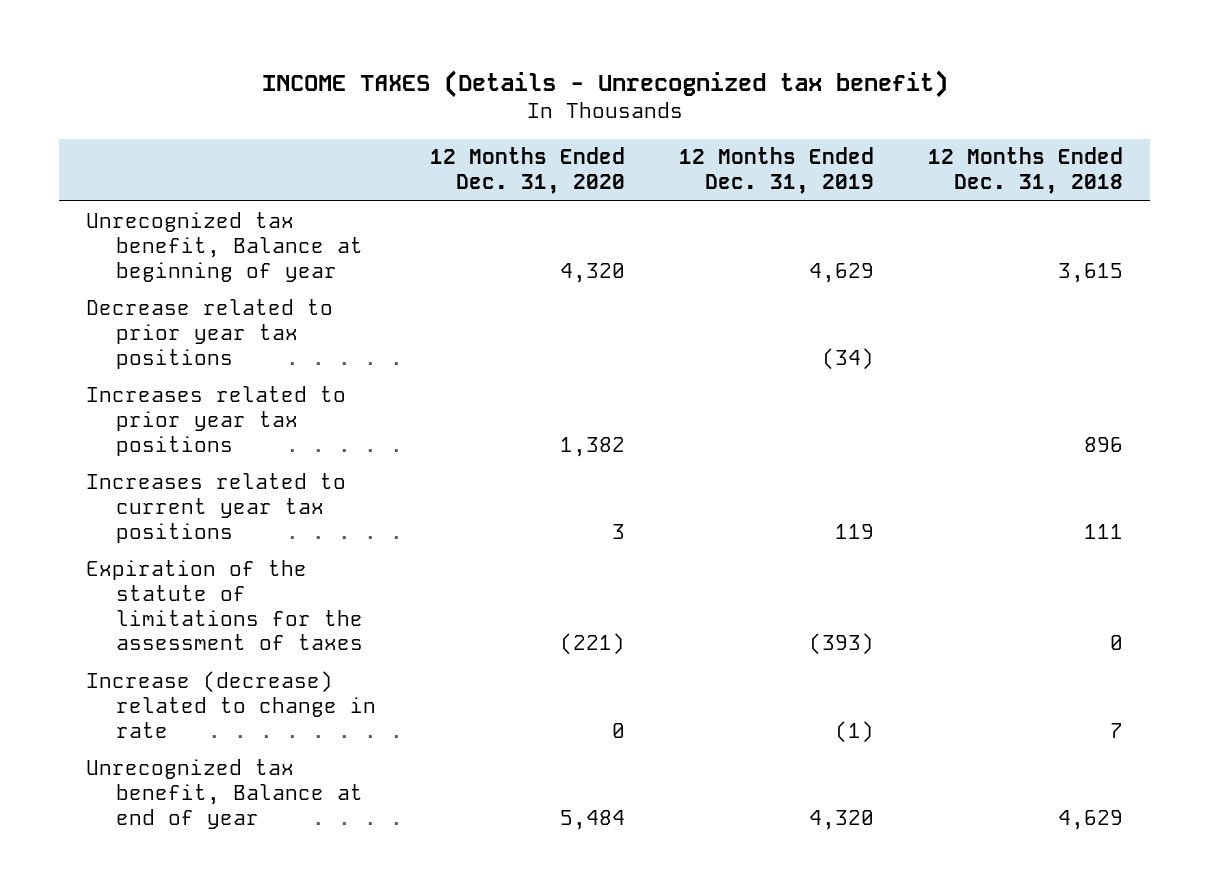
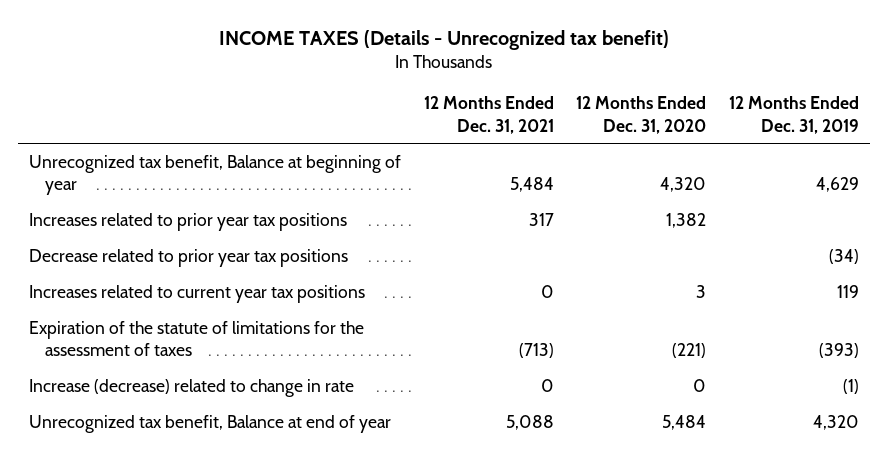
- | 12 Months Ended Dec. 31, 2020 | 12 Months Ended Dec. 31, 2019 | 12 Months Ended Dec. 31, 2018
+ | 12 Months Ended Dec. 31, 2021 | 12 Months Ended Dec. 31, 2020 | 12 Months Ended Dec. 31, 2019
moved down: Decrease related to prior year tax positions | | | (34)

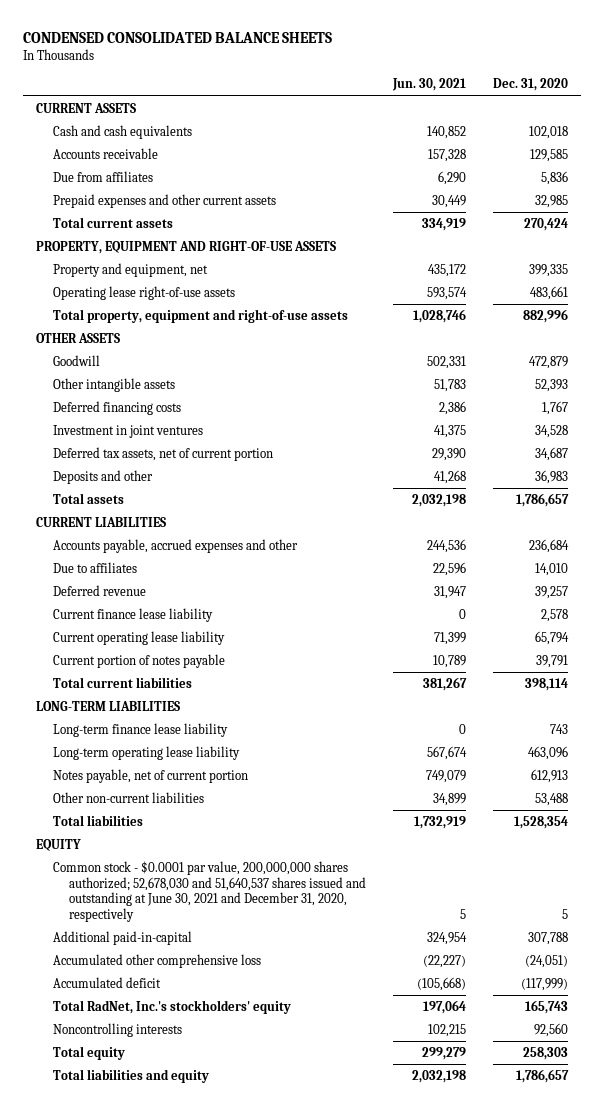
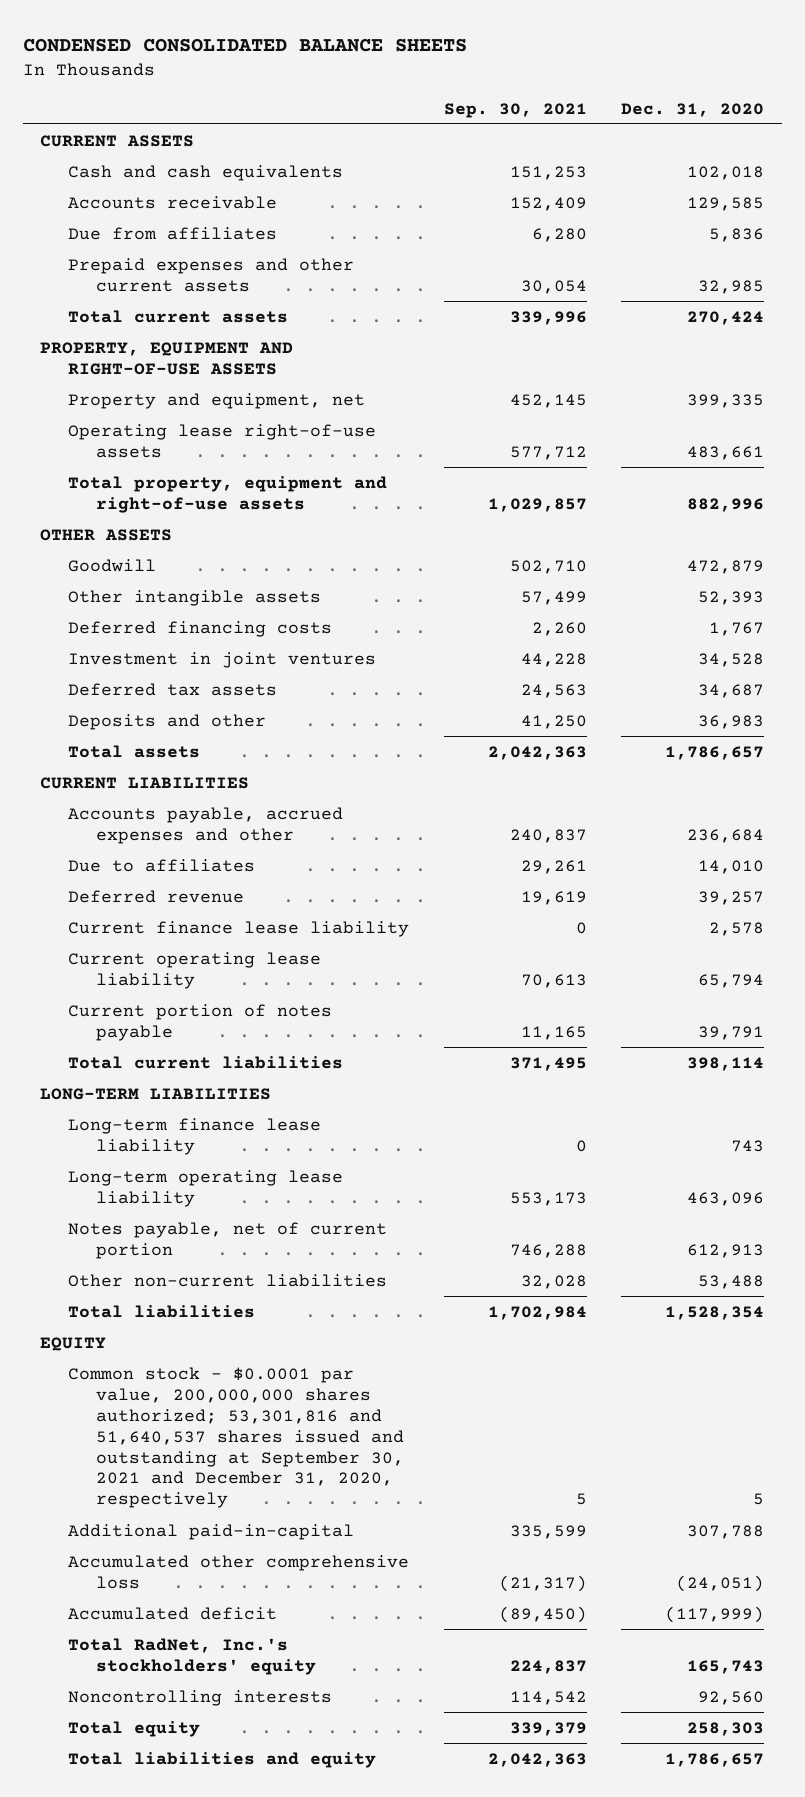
- | Jun. 30, 2021 | Dec. 31, 2020
+ | Sep. 30, 2021 | Dec. 31, 2020
- Deferred tax assets, net of current portion | 29,390 | 34,687
+ Deferred tax assets | 24,563 | 34,687
- Common stock - $0.0001 par value, 200,000,000 shares authorized; 52,678,030 and 51,640,537 shares issued and outstanding at June 30, 2021 and December 31, 2020, respectively | 5 | 5
+ Common stock - $0.0001 par value, 200,000,000 shares authorized; 53,301,816 and 51,640,537 shares issued and outstanding at September 30, 2021 and December 31, 2020, respectively | 5 | 5

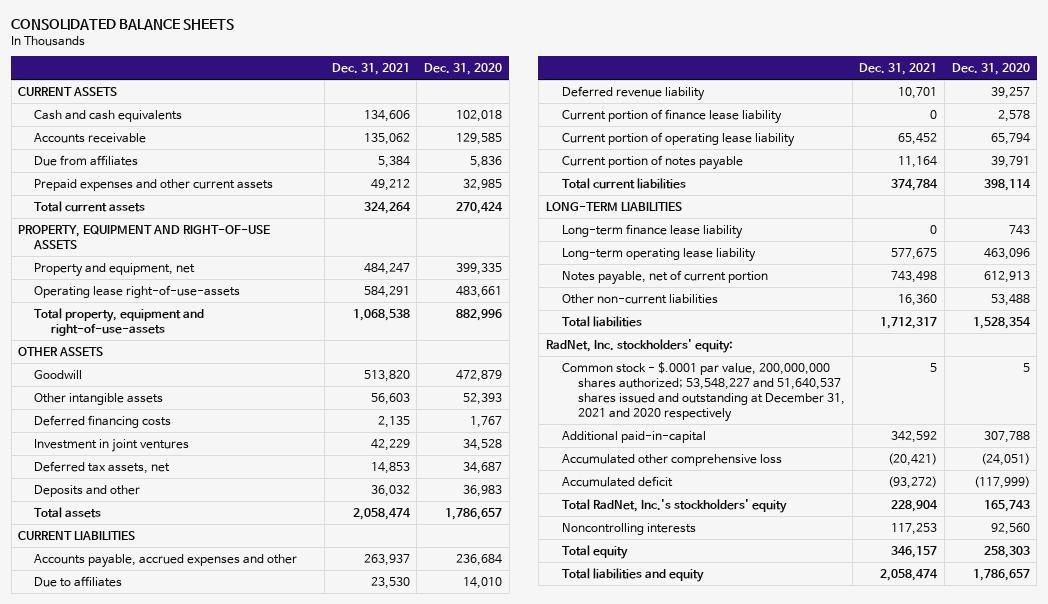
- CONDENSED CONSOLIDATED BALANCE SHEETS
+ CONSOLIDATED BALANCE SHEETS
- | Sep. 30, 2021 | Dec. 31, 2020
+ | Dec. 31, 2021 | Dec. 31, 2020
- Operating lease right-of-use assets | 577,712 | 483,661
- Total property, equipment and right-of-use assets | 1,029,857 | 882,996
+ Operating lease right-of-use-assets | 584,291 | 483,661
+ Total property, equipment and right-of-use-assets | 1,068,538 | 882,996
- Deferred tax assets | 24,563 | 34,687
+ Deferred tax assets, net | 14,853 | 34,687
- Deferred revenue | 19,619 | 39,257
- Current finance lease liability | 0 | 2,578
- Current operating lease liability | 70,613 | 65,794
+ Deferred revenue liability | 10,701 | 39,257
+ Current portion of finance lease liability | 0 | 2,578
+ Current portion of operating lease liability | 65,452 | 65,794
- EQUITY
- Common stock - $0.0001 par value, 200,000,000 shares authorized; 53,301,816 and 51,640,537 shares issued and outstanding at September 30, 2021 and December 31, 2020, respectively | 5 | 5
+ RadNet, Inc. stockholders' equity:
+ Common stock - $.0001 par value, 200,000,000 shares authorized; 53,548,227 and 51,640,537 shares issued and outstanding at December 31, 2021 and 2020 respectively | 5 | 5

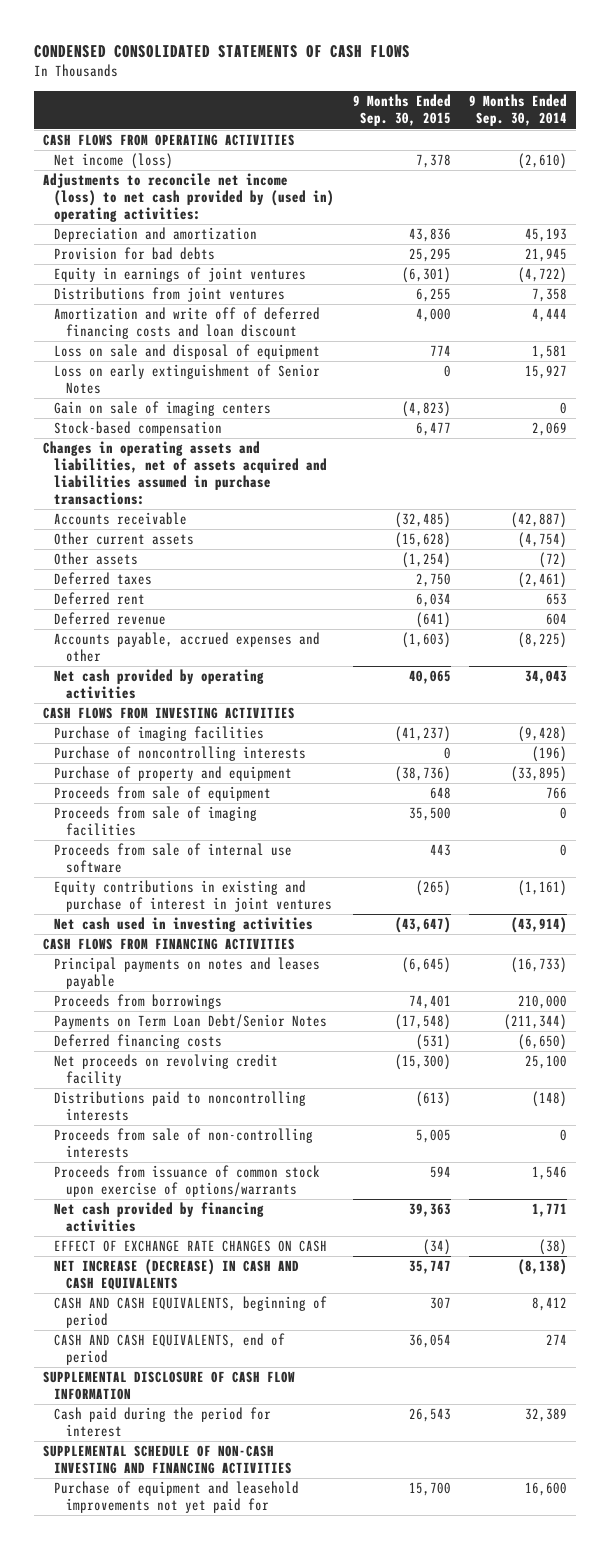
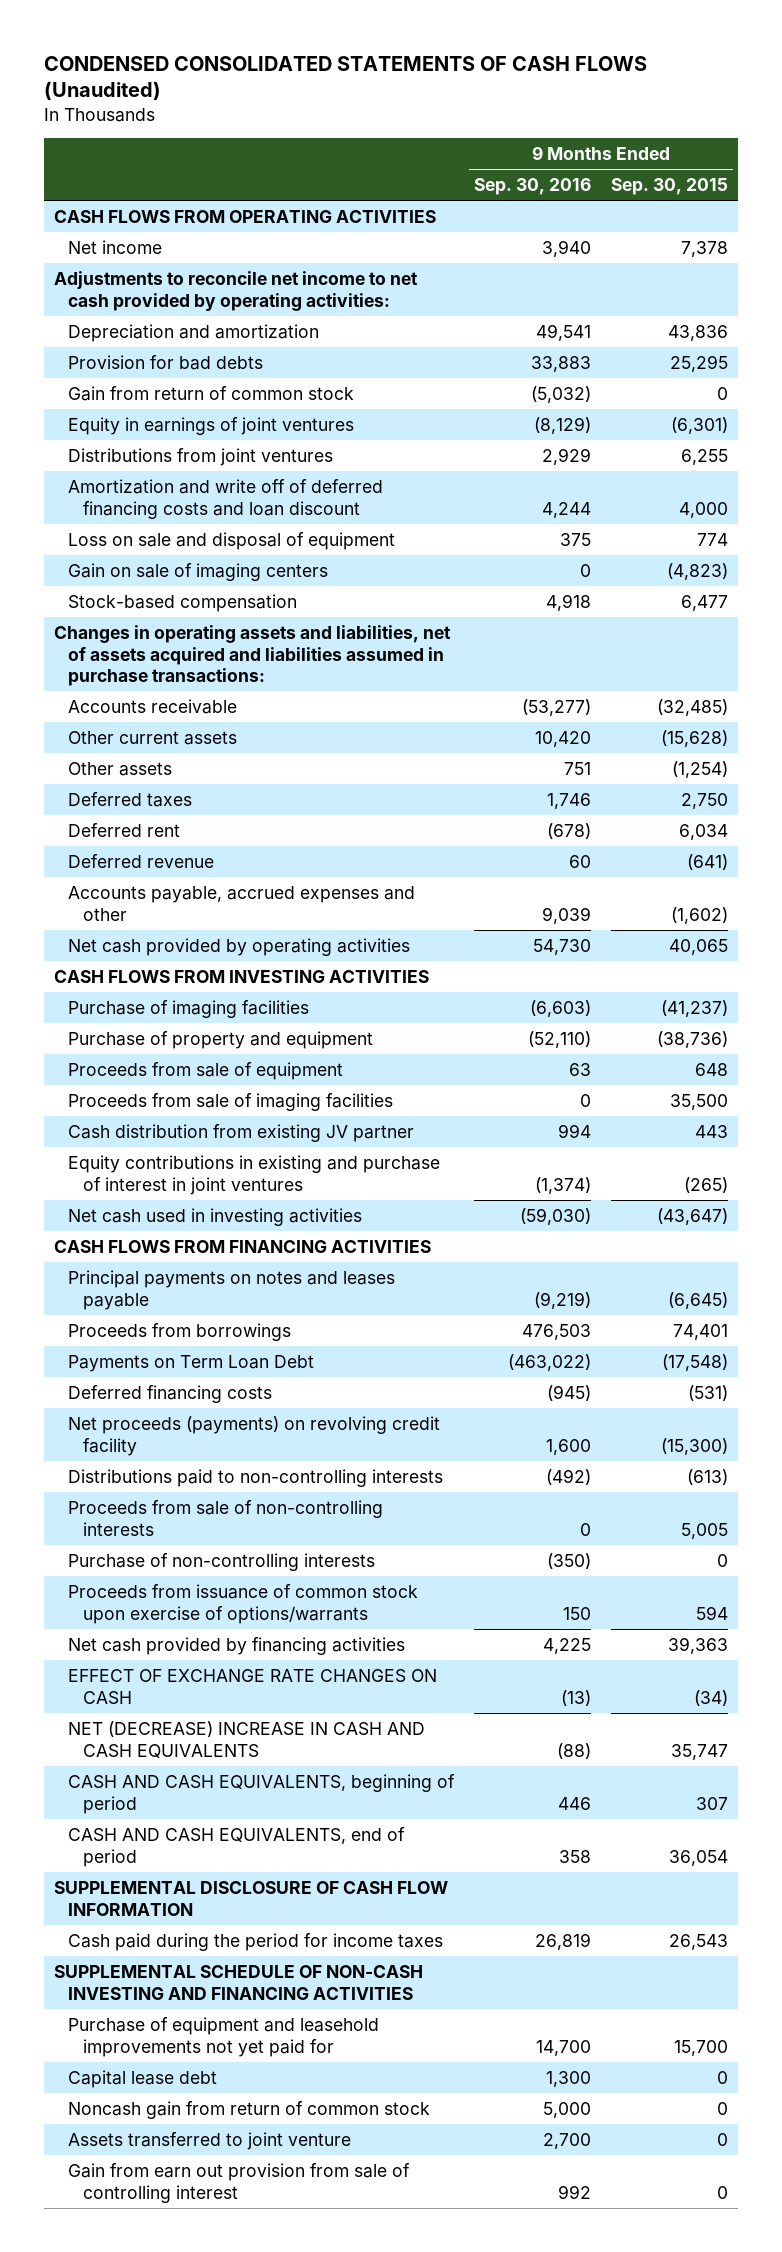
- CONDENSED CONSOLIDATED STATEMENTS OF CASH FLOWS
+ CONDENSED CONSOLIDATED STATEMENTS OF CASH FLOWS (Unaudited)
- | 9 Months Ended Sep. 30, 2015 | 9 Months Ended Sep. 30, 2014
+ | 9 Months Ended Sep. 30, 2016 | 9 Months Ended Sep. 30, 2015
- Net income (loss) | 7,378 | (2,610)
- Adjustments to reconcile net income (loss) to net cash provided by (used in) operating activities:
+ Net income | 3,940 | 7,378
+ Adjustments to reconcile net income to net cash provided by operating activities:
+ Gain from return of common stock | (5,032) | 0
- Loss on early extinguishment of Senior Notes | 0 | 15,927
- Accounts payable, accrued expenses and other | (1,603) | (8,225)
+ Accounts payable, accrued expenses and other | 9,039 | (1,602)
- Purchase of noncontrolling interests | 0 | (196)
- Proceeds from sale of internal use software | 443 | 0
+ Cash distribution from existing JV partner | 994 | 443
- Payments on Term Loan Debt/Senior Notes | (17,548) | (211,344)
+ Payments on Term Loan Debt | (463,022) | (17,548)
- Net proceeds on revolving credit facility | (15,300) | 25,100
- Distributions paid to noncontrolling interests | (613) | (148)
+ Net proceeds (payments) on revolving credit facility | 1,600 | (15,300)
+ Distributions paid to non-controlling interests | (492) | (613)
+ Purchase of non-controlling interests | (350) | 0
- NET INCREASE (DECREASE) IN CASH AND CASH EQUIVALENTS | 35,747 | (8,138)
+ NET (DECREASE) INCREASE IN CASH AND CASH EQUIVALENTS | (88) | 35,747
- Cash paid during the period for interest | 26,543 | 32,389
+ Cash paid during the period for income taxes | 26,819 | 26,543
+ Capital lease debt | 1,300 | 0
+ Noncash gain from return of common stock | 5,000 | 0
+ Assets transferred to joint venture | 2,700 | 0
+ Gain from earn out provision from sale of controlling interest | 992 | 0

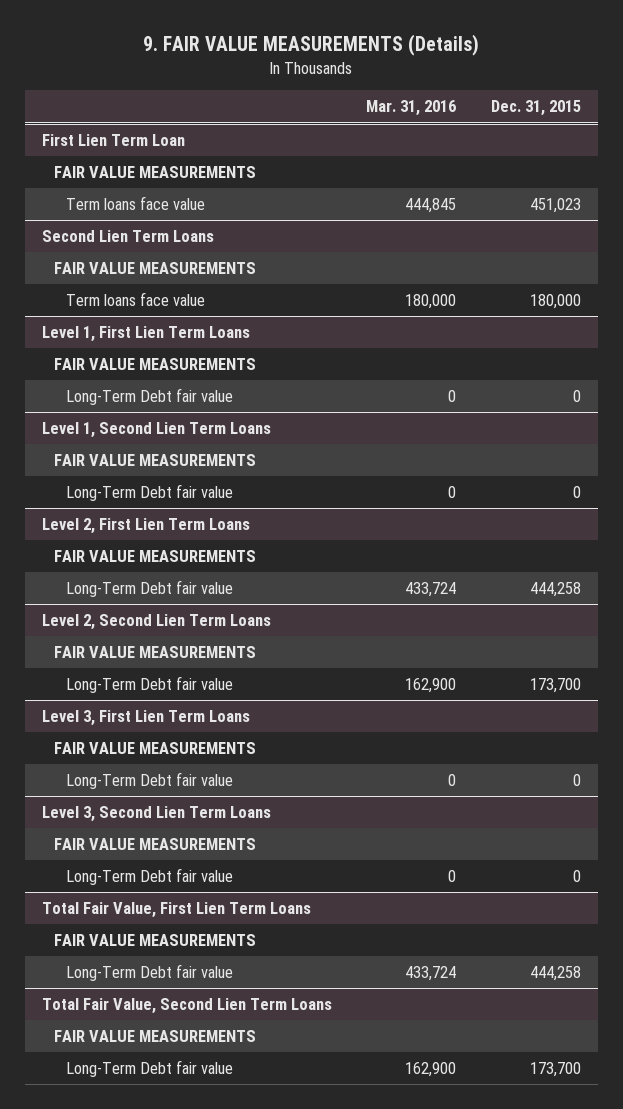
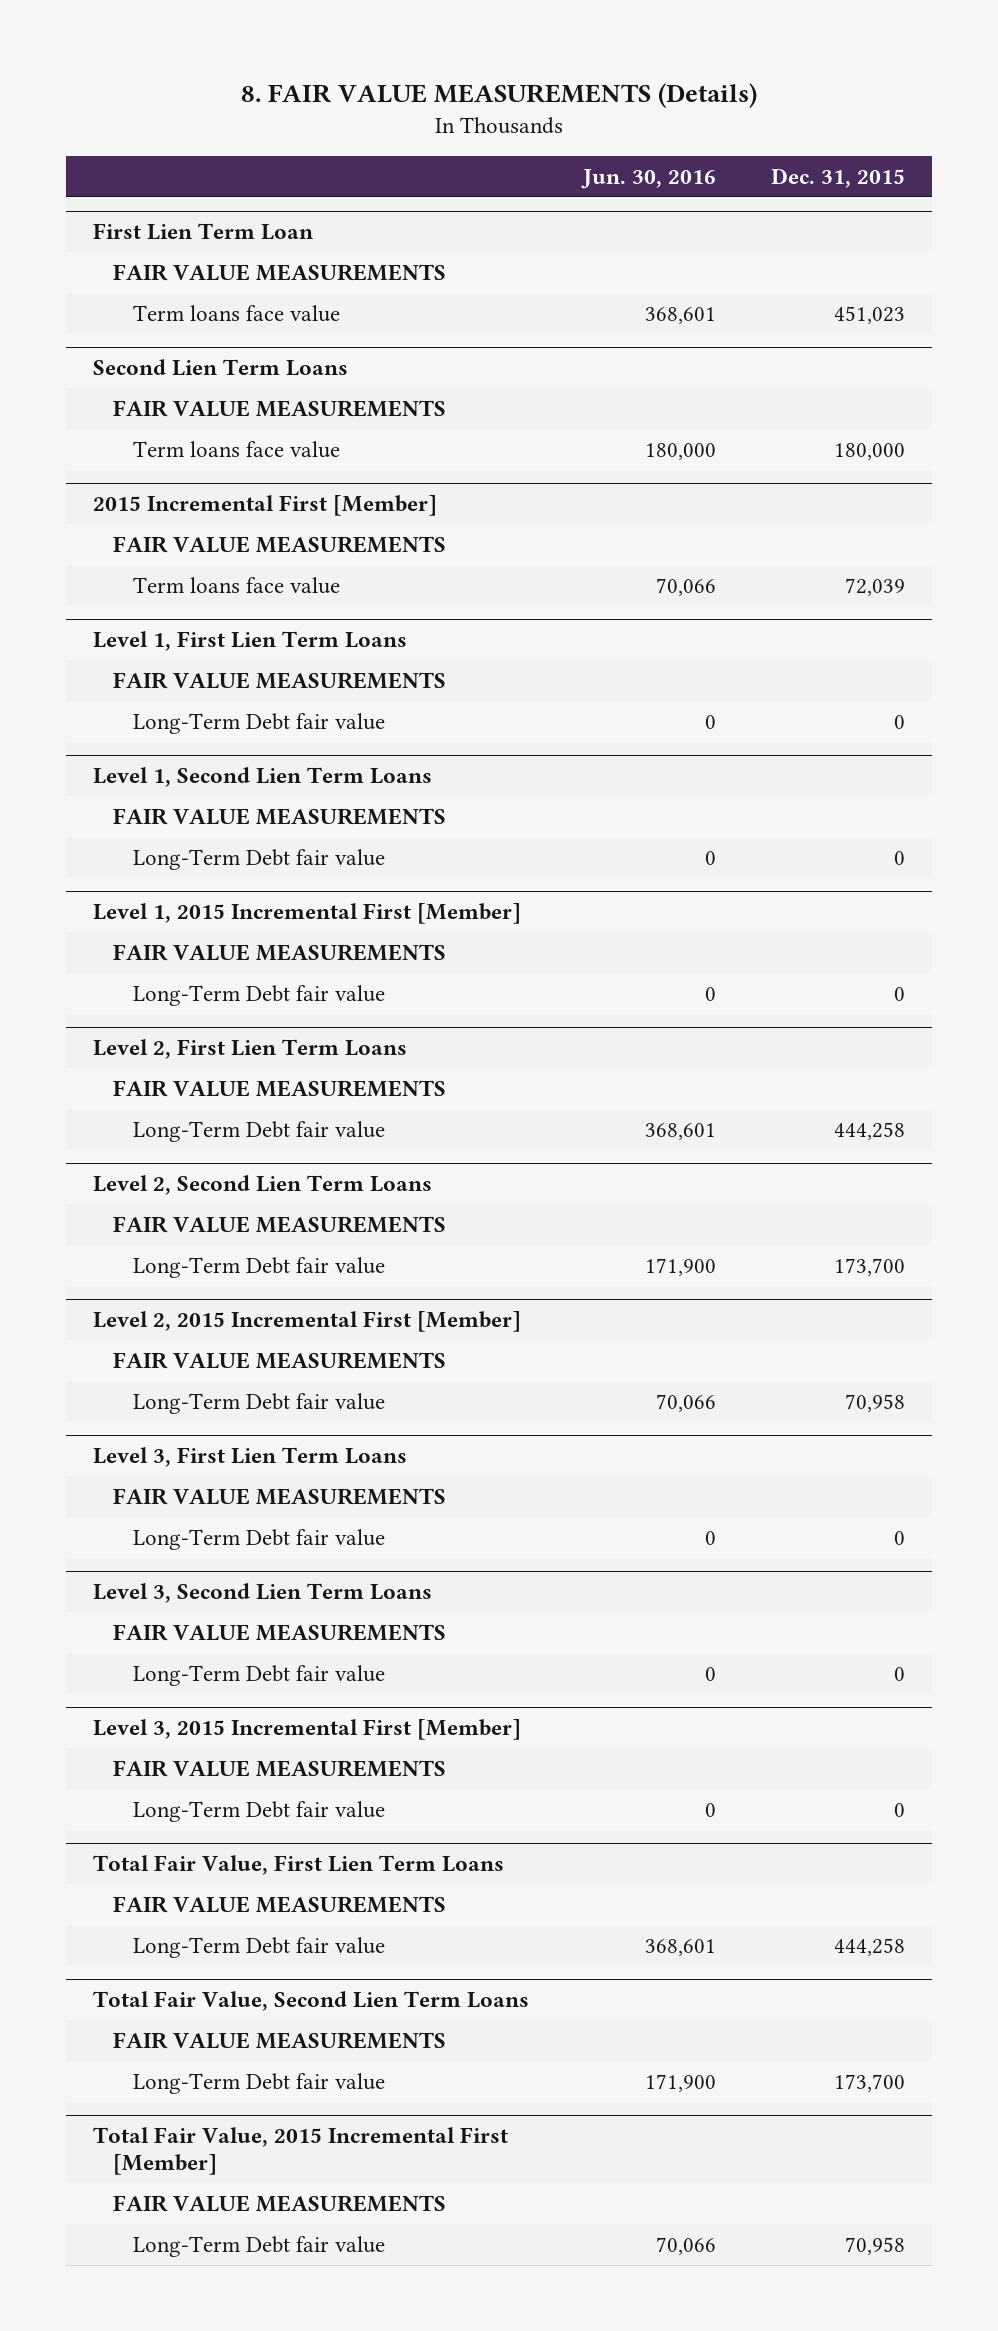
- 9. FAIR VALUE MEASUREMENTS (Details)
+ 8. FAIR VALUE MEASUREMENTS (Details)
- | Mar. 31, 2016 | Dec. 31, 2015
+ | Jun. 30, 2016 | Dec. 31, 2015
+ 2015 Incremental First [Member]
+ FAIR VALUE MEASUREMENTS
+ Term loans face value | 70,066 | 72,039
+ Level 1, 2015 Incremental First [Member]
+ FAIR VALUE MEASUREMENTS
+ Long-Term Debt fair value | 0 | 0
+ Level 2, 2015 Incremental First [Member]
+ FAIR VALUE MEASUREMENTS
+ Long-Term Debt fair value | 70,066 | 70,958
+ Level 3, 2015 Incremental First [Member]
+ FAIR VALUE MEASUREMENTS
+ Long-Term Debt fair value | 0 | 0
+ Total Fair Value, 2015 Incremental First [Member]
+ FAIR VALUE MEASUREMENTS
+ Long-Term Debt fair value | 70,066 | 70,958

